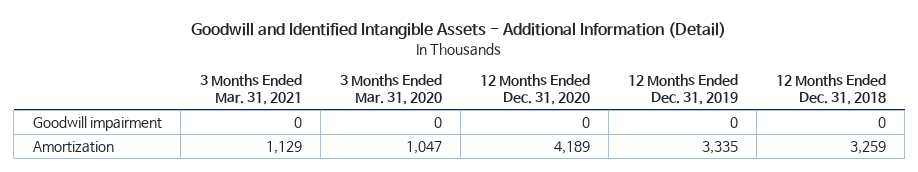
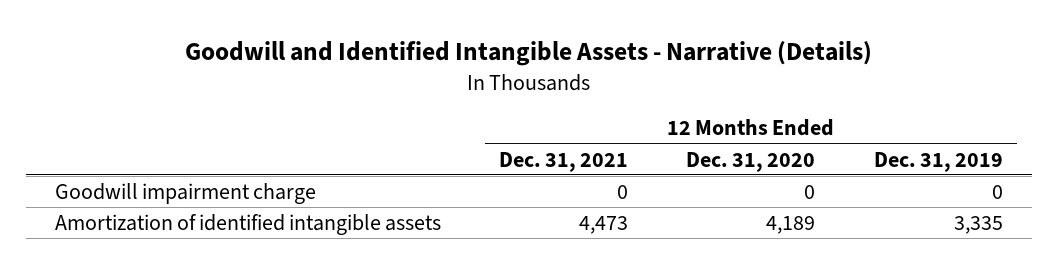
- Goodwill and Identified Intangible Assets - Additional Information (Detail)
+ Goodwill and Identified Intangible Assets - Narrative (Details)
- | 3 Months Ended Mar. 31, 2021 | 3 Months Ended Mar. 31, 2020 | 12 Months Ended Dec. 31, 2020 | 12 Months Ended Dec. 31, 2019 | 12 Months Ended Dec. 31, 2018
+ | 12 Months Ended Dec. 31, 2021 | 12 Months Ended Dec. 31, 2020 | 12 Months Ended Dec. 31, 2019
- Goodwill impairment | 0 | 0 | 0 | 0 | 0
- Amortization | 1,129 | 1,047 | 4,189 | 3,335 | 3,259
+ Goodwill impairment charge | 0 | 0 | 0
+ Amortization of identified intangible assets | 4,473 | 4,189 | 3,335

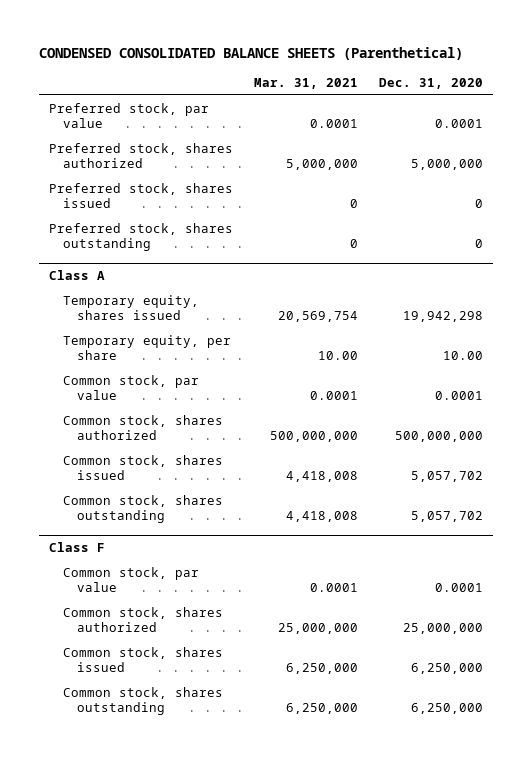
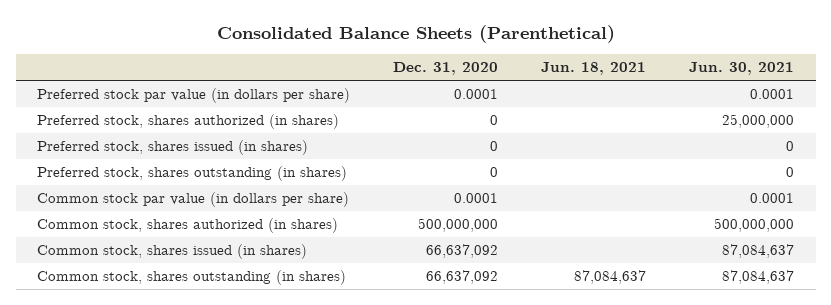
- CONDENSED CONSOLIDATED BALANCE SHEETS (Parenthetical)
+ Consolidated Balance Sheets (Parenthetical)
- | Mar. 31, 2021 | Dec. 31, 2020
+ | Dec. 31, 2020 | Jun. 18, 2021 | Jun. 30, 2021
- Preferred stock, par value | 0.0001 | 0.0001
- Preferred stock, shares authorized | 5,000,000 | 5,000,000
- Preferred stock, shares issued | 0 | 0
- Preferred stock, shares outstanding | 0 | 0
- Class A
- Temporary equity, shares issued | 20,569,754 | 19,942,298
- Temporary equity, per share | 10.00 | 10.00
- Common stock, par value | 0.0001 | 0.0001
- Common stock, shares authorized | 500,000,000 | 500,000,000
- Common stock, shares issued | 4,418,008 | 5,057,702
- Common stock, shares outstanding | 4,418,008 | 5,057,702
- Class F
- Common stock, par value | 0.0001 | 0.0001
- Common stock, shares authorized | 25,000,000 | 25,000,000
- Common stock, shares issued | 6,250,000 | 6,250,000
- Common stock, shares outstanding | 6,250,000 | 6,250,000
+ Preferred stock par value (in dollars per share) | 0.0001 | | 0.0001
+ Preferred stock, shares authorized (in shares) | 0 | | 25,000,000
+ Preferred stock, shares issued (in shares) | 0 | | 0
+ Preferred stock, shares outstanding (in shares) | 0 | | 0
+ Common stock par value (in dollars per share) | 0.0001 | | 0.0001
+ Common stock, shares authorized (in shares) | 500,000,000 | | 500,000,000
+ Common stock, shares issued (in shares) | 66,637,092 | | 87,084,637
+ Common stock, shares outstanding (in shares) | 66,637,092 | 87,084,637 | 87,084,637

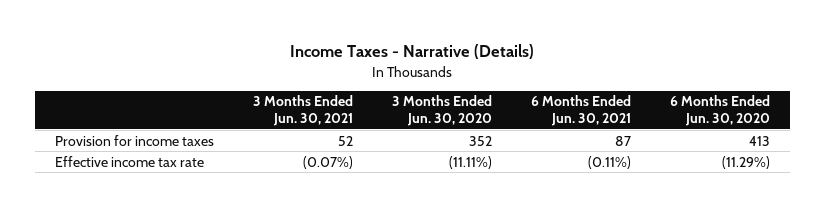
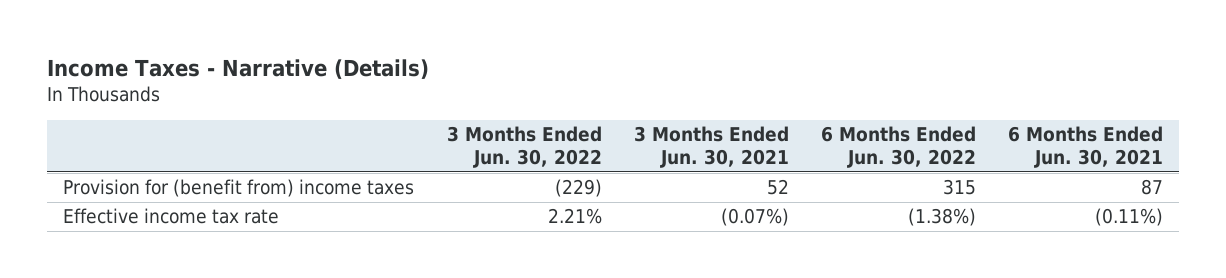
- | 3 Months Ended Jun. 30, 2021 | 3 Months Ended Jun. 30, 2020 | 6 Months Ended Jun. 30, 2021 | 6 Months Ended Jun. 30, 2020
+ | 3 Months Ended Jun. 30, 2022 | 3 Months Ended Jun. 30, 2021 | 6 Months Ended Jun. 30, 2022 | 6 Months Ended Jun. 30, 2021
- Provision for income taxes | 52 | 352 | 87 | 413
+ Provision for (benefit from) income taxes | (229) | 52 | 315 | 87

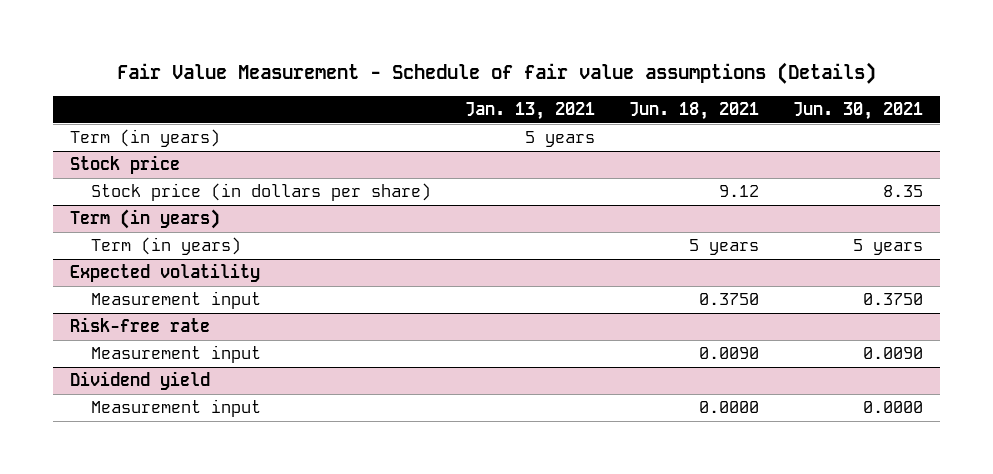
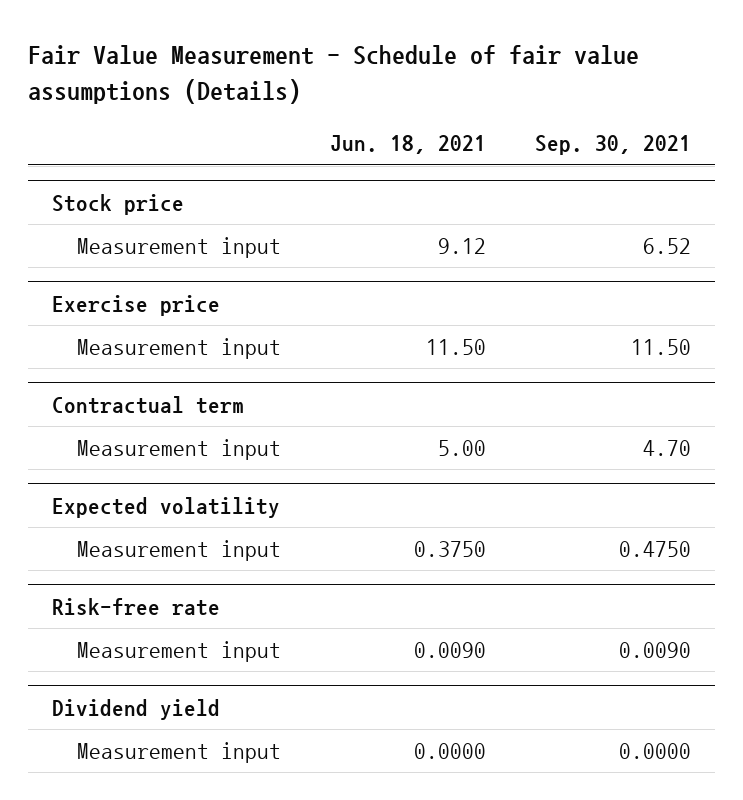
- | Jan. 13, 2021 | Jun. 18, 2021 | Jun. 30, 2021
+ | Jun. 18, 2021 | Sep. 30, 2021
- Term (in years) | 5 years | |
@ Stock price
- Stock price (in dollars per share) | | 9.12 | 8.35
- Term (in years)
- Term (in years) | | 5 years | 5 years
@ Stock price
+ Measurement input | 9.12 | 6.52
+ Exercise price
+ Measurement input | 11.50 | 11.50
+ Contractual term
+ Measurement input | 5.00 | 4.70

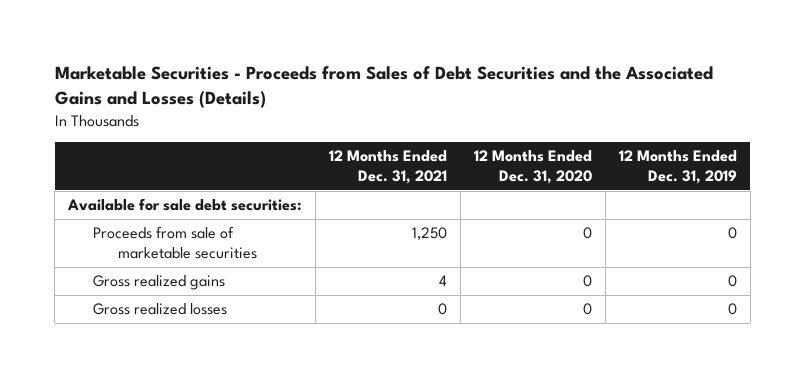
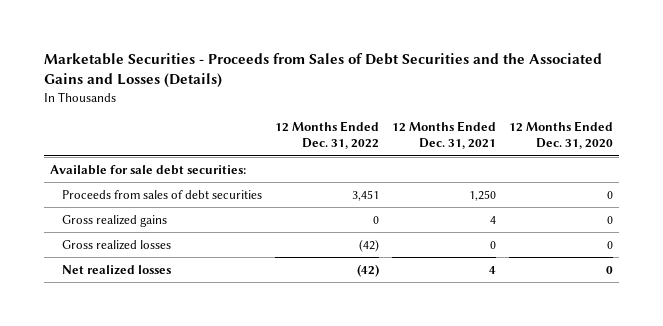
- | 12 Months Ended Dec. 31, 2021 | 12 Months Ended Dec. 31, 2020 | 12 Months Ended Dec. 31, 2019
+ | 12 Months Ended Dec. 31, 2022 | 12 Months Ended Dec. 31, 2021 | 12 Months Ended Dec. 31, 2020
- Proceeds from sale of marketable securities | 1,250 | 0 | 0
+ Proceeds from sales of debt securities | 3,451 | 1,250 | 0
+ Net realized losses | (42) | 4 | 0

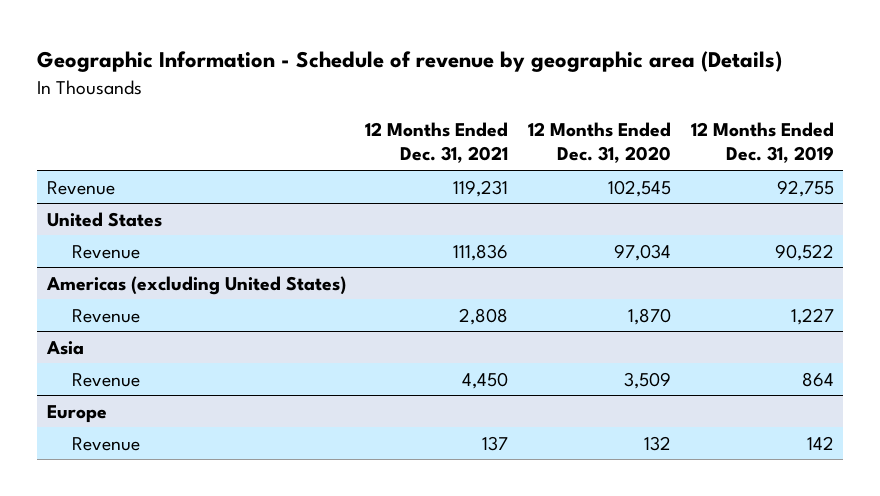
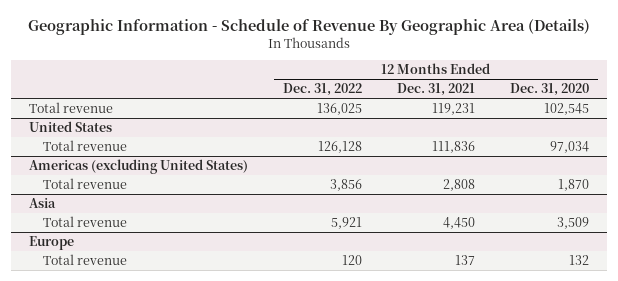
- Geographic Information - Schedule of revenue by geographic area (Details)
+ Geographic Information - Schedule of Revenue By Geographic Area (Details)
- | 12 Months Ended Dec. 31, 2021 | 12 Months Ended Dec. 31, 2020 | 12 Months Ended Dec. 31, 2019
+ | 12 Months Ended Dec. 31, 2022 | 12 Months Ended Dec. 31, 2021 | 12 Months Ended Dec. 31, 2020
- Revenue | 119,231 | 102,545 | 92,755
+ Total revenue | 136,025 | 119,231 | 102,545
@ United States
- Revenue | 111,836 | 97,034 | 90,522
+ Total revenue | 126,128 | 111,836 | 97,034
@ Americas (excluding United States)
- Revenue | 2,808 | 1,870 | 1,227
+ Total revenue | 3,856 | 2,808 | 1,870
@ Asia
- Revenue | 4,450 | 3,509 | 864
+ Total revenue | 5,921 | 4,450 | 3,509
@ Europe
- Revenue | 137 | 132 | 142
+ Total revenue | 120 | 137 | 132

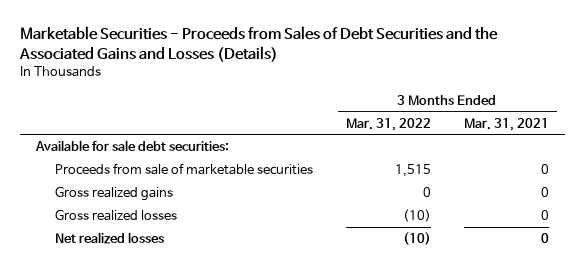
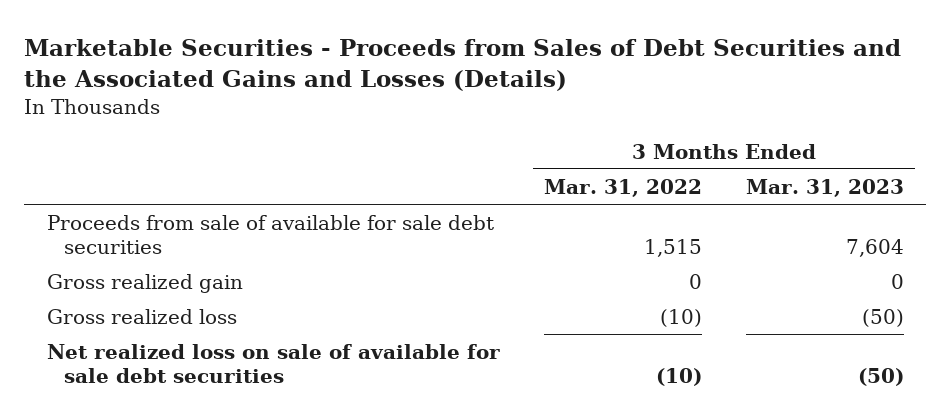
- | 3 Months Ended Mar. 31, 2022 | 3 Months Ended Mar. 31, 2021
+ | 3 Months Ended Mar. 31, 2022 | 3 Months Ended Mar. 31, 2023
- Available for sale debt securities:
- Proceeds from sale of marketable securities | 1,515 | 0
- Gross realized gains | 0 | 0
- Gross realized losses | (10) | 0
- Net realized losses | (10) | 0
+ Proceeds from sale of available for sale debt securities | 1,515 | 7,604
+ Gross realized gain | 0 | 0
+ Gross realized loss | (10) | (50)
+ Net realized loss on sale of available for sale debt securities | (10) | (50)

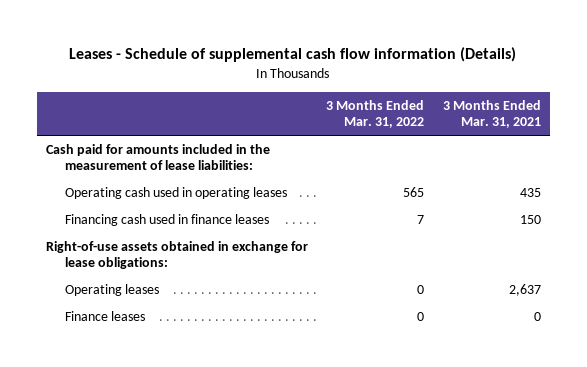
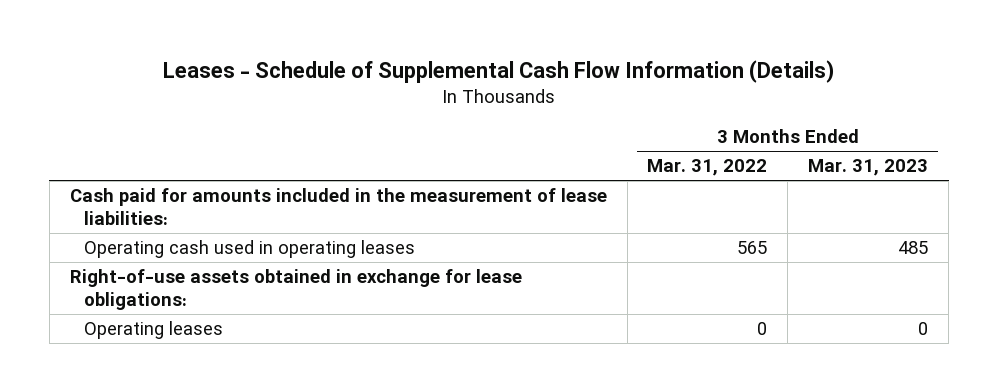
- Leases - Schedule of supplemental cash flow information (Details)
+ Leases - Schedule of Supplemental Cash Flow Information (Details)
- | 3 Months Ended Mar. 31, 2022 | 3 Months Ended Mar. 31, 2021
+ | 3 Months Ended Mar. 31, 2022 | 3 Months Ended Mar. 31, 2023
- Financing cash used in finance leases | 7 | 150
- Finance leases | 0 | 0

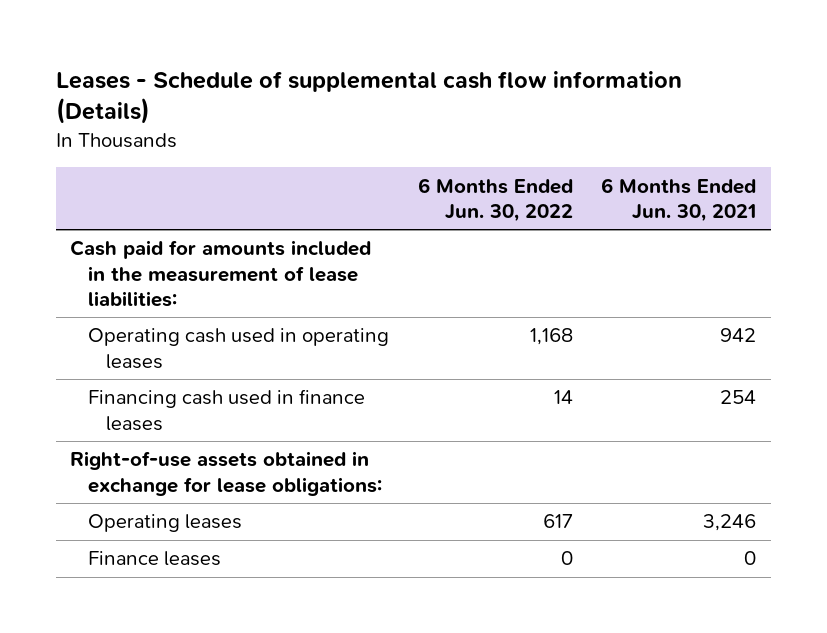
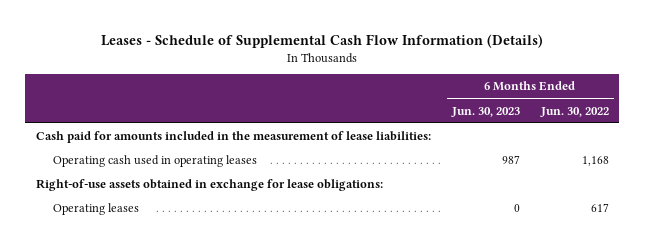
- Leases - Schedule of supplemental cash flow information (Details)
+ Leases - Schedule of Supplemental Cash Flow Information (Details)
- | 6 Months Ended Jun. 30, 2022 | 6 Months Ended Jun. 30, 2021
+ | 6 Months Ended Jun. 30, 2023 | 6 Months Ended Jun. 30, 2022
- Financing cash used in finance leases | 14 | 254
- Finance leases | 0 | 0

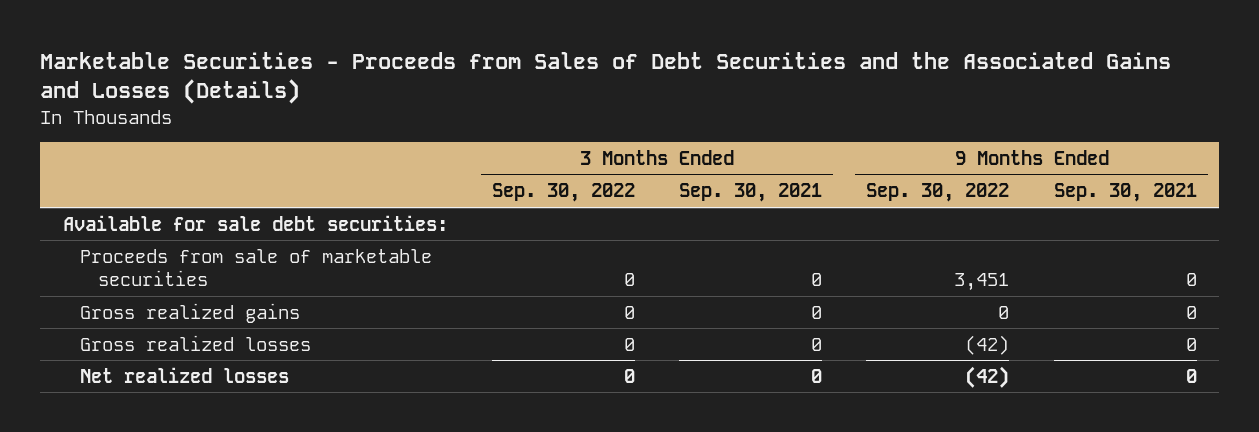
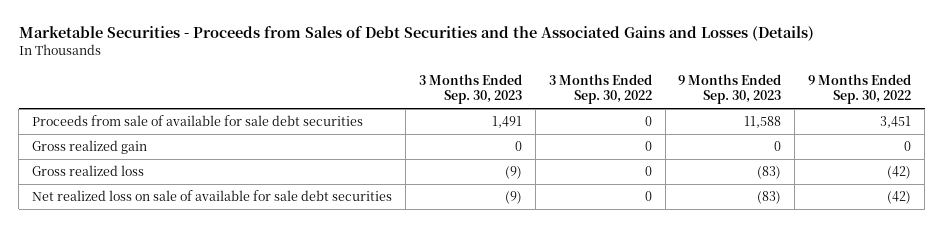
- | 3 Months Ended Sep. 30, 2022 | 3 Months Ended Sep. 30, 2021 | 9 Months Ended Sep. 30, 2022 | 9 Months Ended Sep. 30, 2021
+ | 3 Months Ended Sep. 30, 2023 | 3 Months Ended Sep. 30, 2022 | 9 Months Ended Sep. 30, 2023 | 9 Months Ended Sep. 30, 2022
- Available for sale debt securities:
- Proceeds from sale of marketable securities | 0 | 0 | 3,451 | 0
- Gross realized gains | 0 | 0 | 0 | 0
- Gross realized losses | 0 | 0 | (42) | 0
- Net realized losses | 0 | 0 | (42) | 0
+ Proceeds from sale of available for sale debt securities | 1,491 | 0 | 11,588 | 3,451
+ Gross realized gain | 0 | 0 | 0 | 0
+ Gross realized loss | (9) | 0 | (83) | (42)
+ Net realized loss on sale of available for sale debt securities | (9) | 0 | (83) | (42)

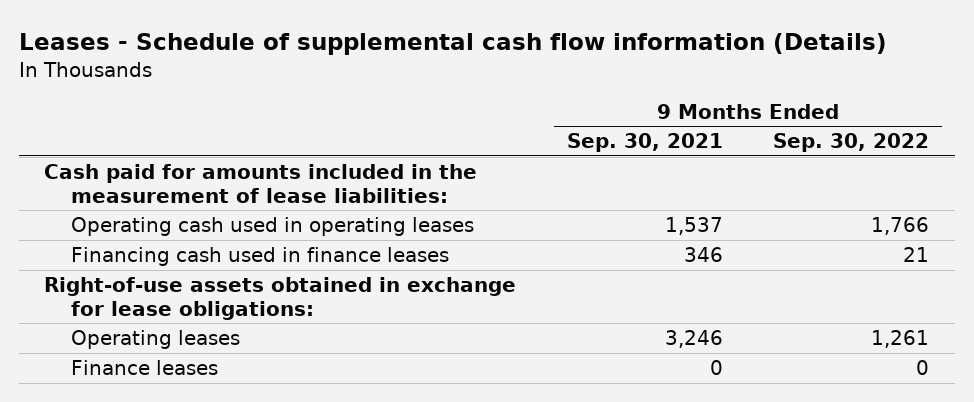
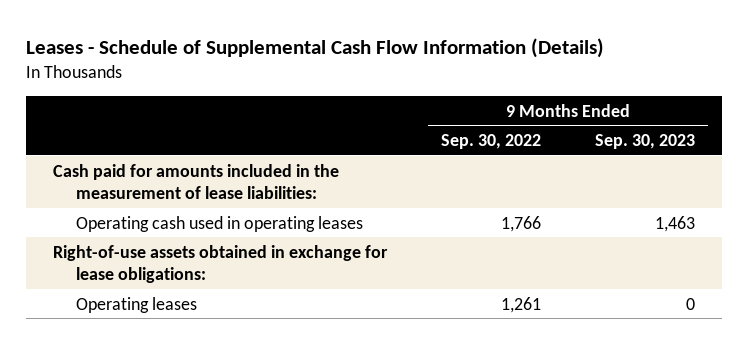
- Leases - Schedule of supplemental cash flow information (Details)
+ Leases - Schedule of Supplemental Cash Flow Information (Details)
- | 9 Months Ended Sep. 30, 2021 | 9 Months Ended Sep. 30, 2022
+ | 9 Months Ended Sep. 30, 2022 | 9 Months Ended Sep. 30, 2023
- Financing cash used in finance leases | 346 | 21
- Finance leases | 0 | 0

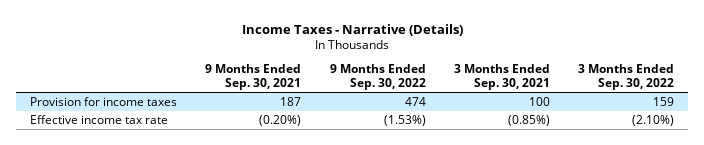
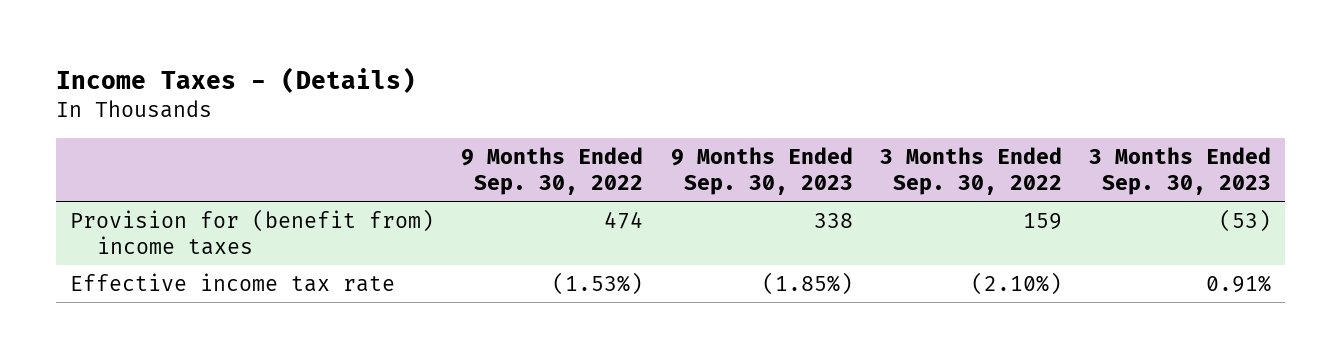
- Income Taxes - Narrative (Details)
+ Income Taxes - (Details)
- | 9 Months Ended Sep. 30, 2021 | 9 Months Ended Sep. 30, 2022 | 3 Months Ended Sep. 30, 2021 | 3 Months Ended Sep. 30, 2022
+ | 9 Months Ended Sep. 30, 2022 | 9 Months Ended Sep. 30, 2023 | 3 Months Ended Sep. 30, 2022 | 3 Months Ended Sep. 30, 2023
- Provision for income taxes | 187 | 474 | 100 | 159
+ Provision for (benefit from) income taxes | 474 | 338 | 159 | (53)

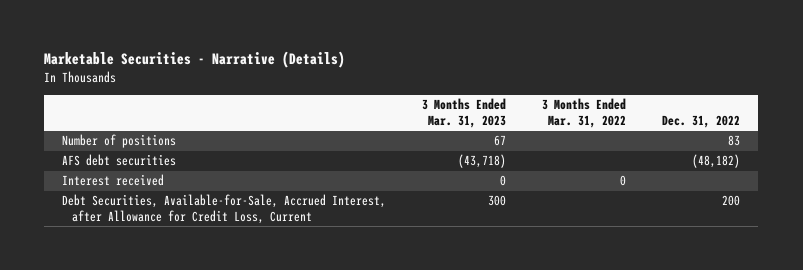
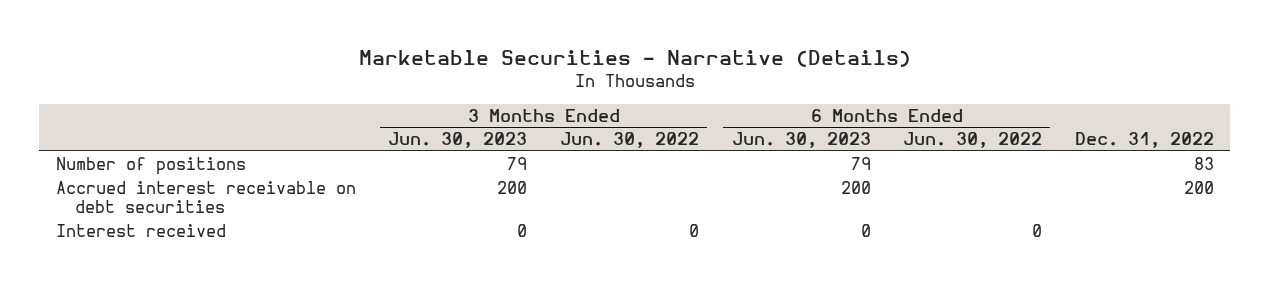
- | 3 Months Ended Mar. 31, 2023 | 3 Months Ended Mar. 31, 2022 | Dec. 31, 2022
+ | 3 Months Ended Jun. 30, 2023 | 3 Months Ended Jun. 30, 2022 | 6 Months Ended Jun. 30, 2023 | 6 Months Ended Jun. 30, 2022 | Dec. 31, 2022
- AFS debt securities | (43,718) | | (48,182)
+ Accrued interest receivable on debt securities | 200 | | 200 | | 200
- Debt Securities, Available-for-Sale, Accrued Interest, after Allowance for Credit Loss, Current | 300 | | 200

